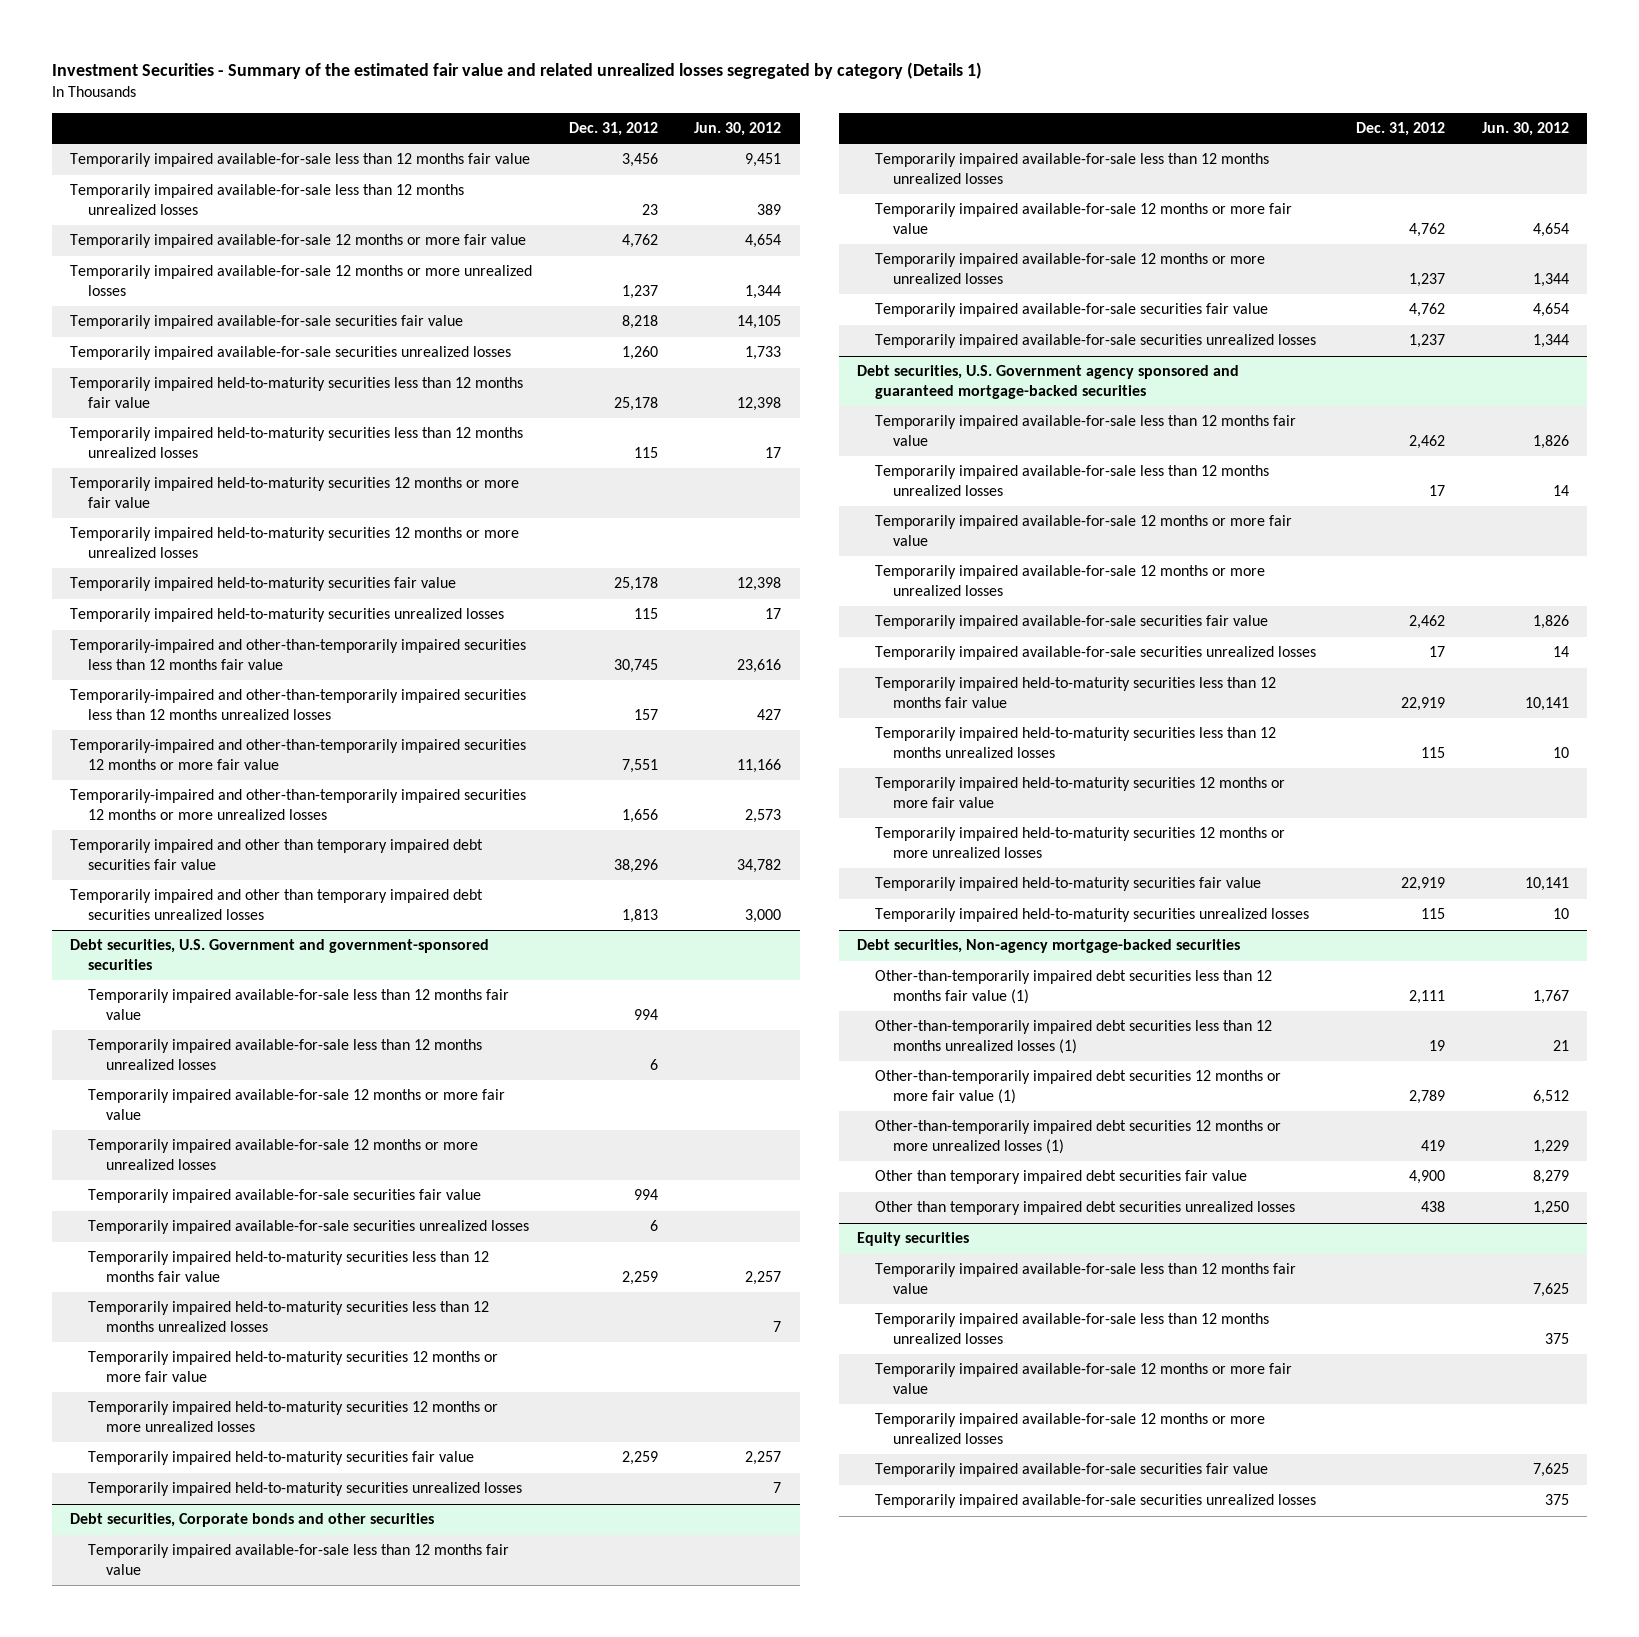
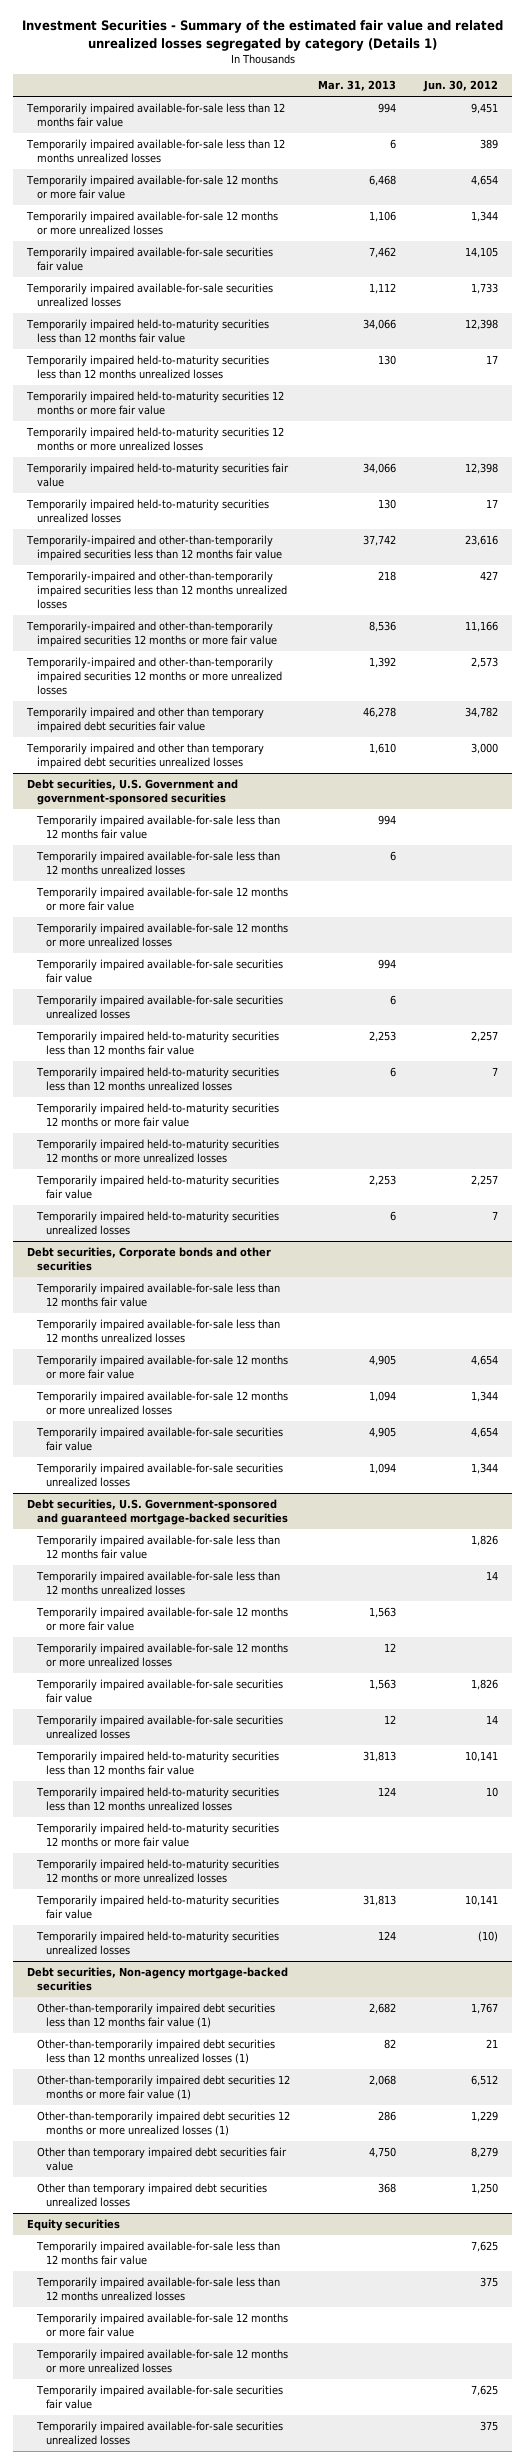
- | Dec. 31, 2012 | Jun. 30, 2012
+ | Mar. 31, 2013 | Jun. 30, 2012
- Debt securities, U.S. Government agency sponsored and guaranteed mortgage-backed securities
+ Debt securities, U.S. Government-sponsored and guaranteed mortgage-backed securities
- Temporarily impaired held-to-maturity securities unrealized losses | 115 | 10
+ Temporarily impaired held-to-maturity securities unrealized losses | 124 | (10)

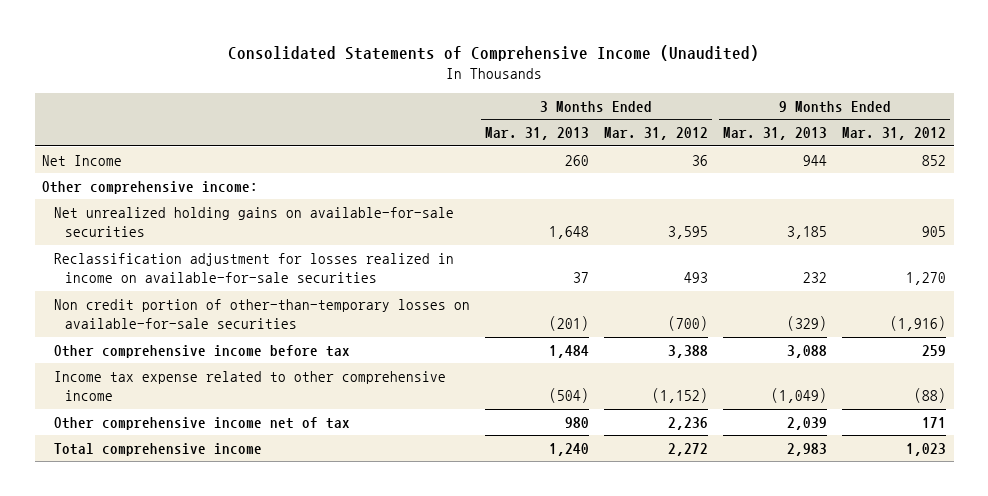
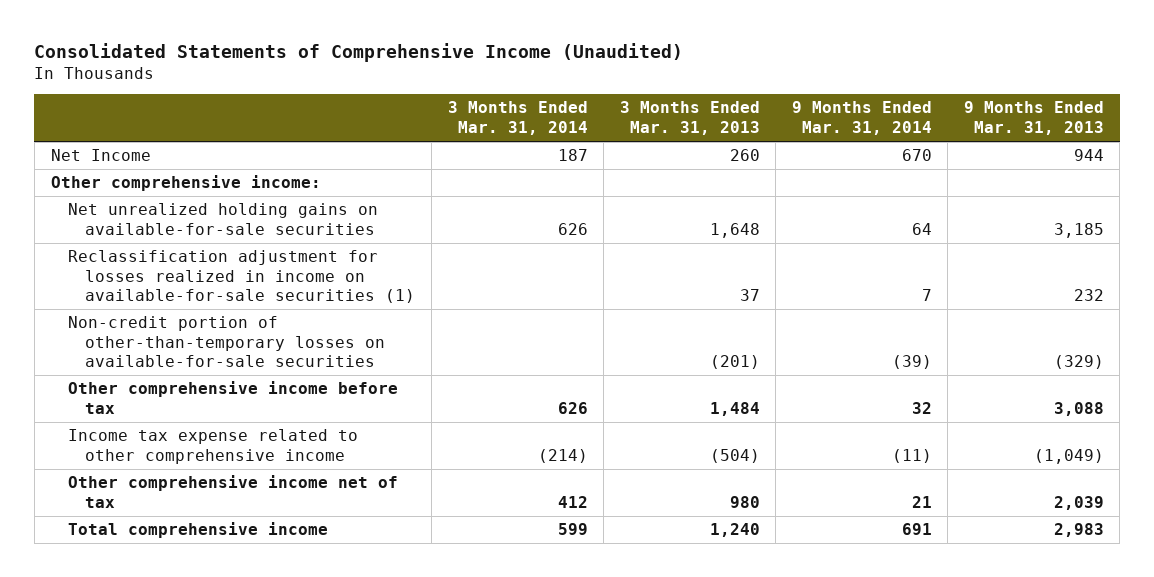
- | 3 Months Ended Mar. 31, 2013 | 3 Months Ended Mar. 31, 2012 | 9 Months Ended Mar. 31, 2013 | 9 Months Ended Mar. 31, 2012
+ | 3 Months Ended Mar. 31, 2014 | 3 Months Ended Mar. 31, 2013 | 9 Months Ended Mar. 31, 2014 | 9 Months Ended Mar. 31, 2013
- Reclassification adjustment for losses realized in income on available-for-sale securities | 37 | 493 | 232 | 1,270
- Non credit portion of other-than-temporary losses on available-for-sale securities | (201) | (700) | (329) | (1,916)
+ Reclassification adjustment for losses realized in income on available-for-sale securities (1) | | 37 | 7 | 232
+ Non-credit portion of other-than-temporary losses on available-for-sale securities | | (201) | (39) | (329)

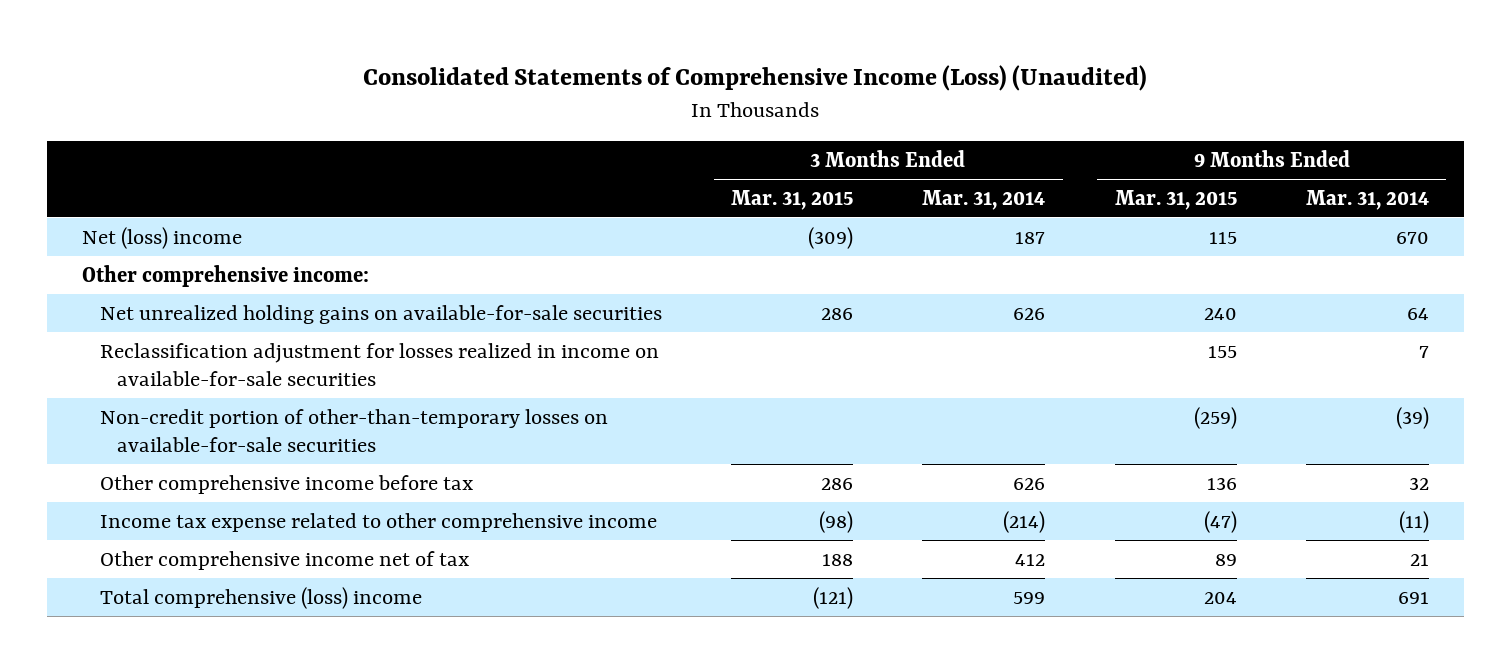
- Consolidated Statements of Comprehensive Income (Unaudited)
+ Consolidated Statements of Comprehensive Income (Loss) (Unaudited)
- | 3 Months Ended Mar. 31, 2014 | 3 Months Ended Mar. 31, 2013 | 9 Months Ended Mar. 31, 2014 | 9 Months Ended Mar. 31, 2013
+ | 3 Months Ended Mar. 31, 2015 | 3 Months Ended Mar. 31, 2014 | 9 Months Ended Mar. 31, 2015 | 9 Months Ended Mar. 31, 2014
- Net Income | 187 | 260 | 670 | 944
+ Net (loss) income | (309) | 187 | 115 | 670
- Reclassification adjustment for losses realized in income on available-for-sale securities (1) | | 37 | 7 | 232
+ Reclassification adjustment for losses realized in income on available-for-sale securities | | | 155 | 7
- Total comprehensive income | 599 | 1,240 | 691 | 2,983
+ Total comprehensive (loss) income | (121) | 599 | 204 | 691

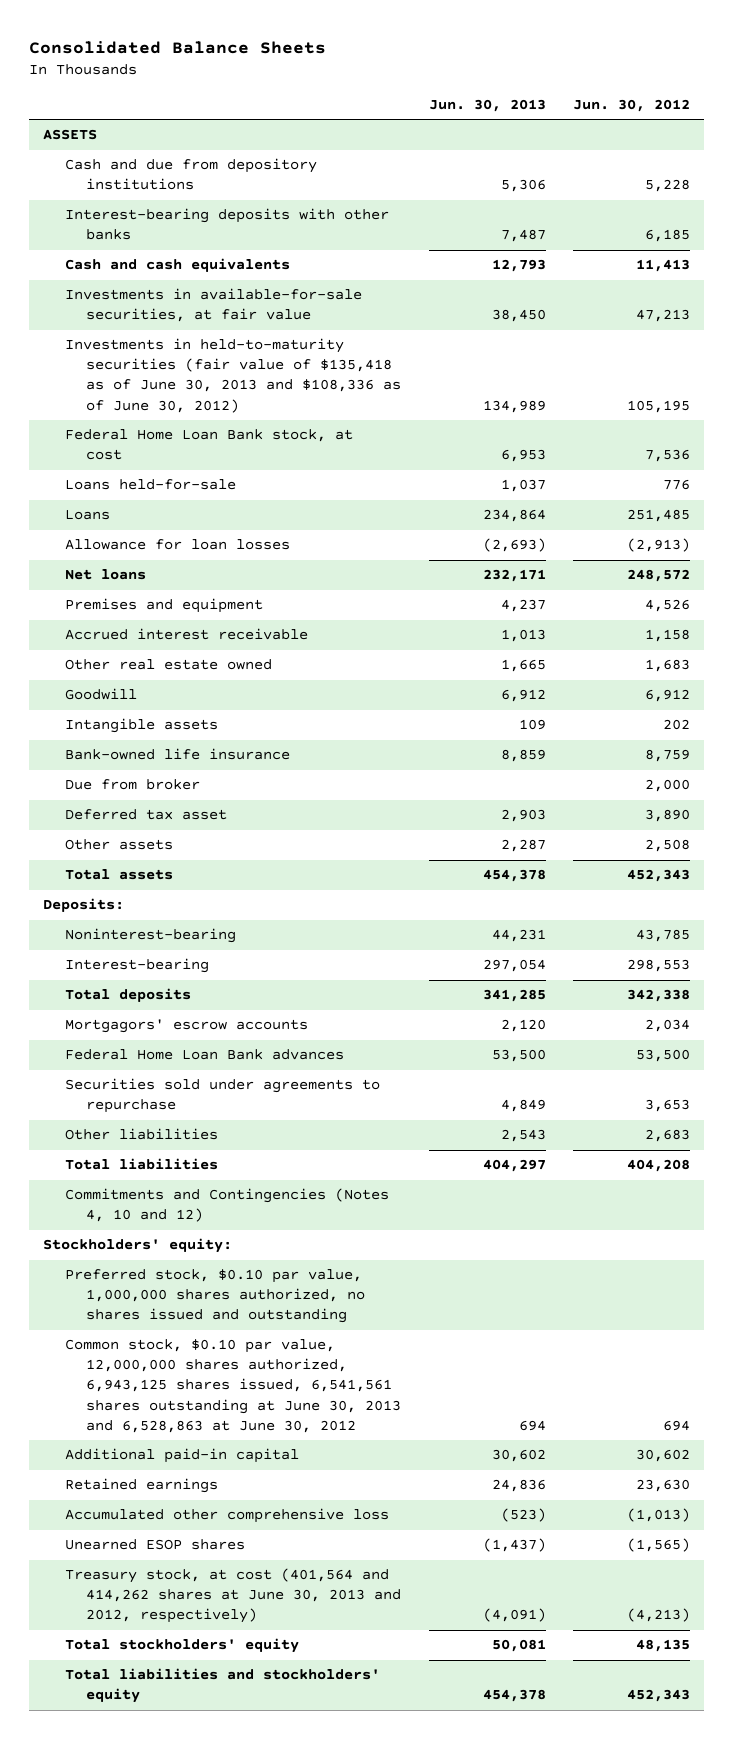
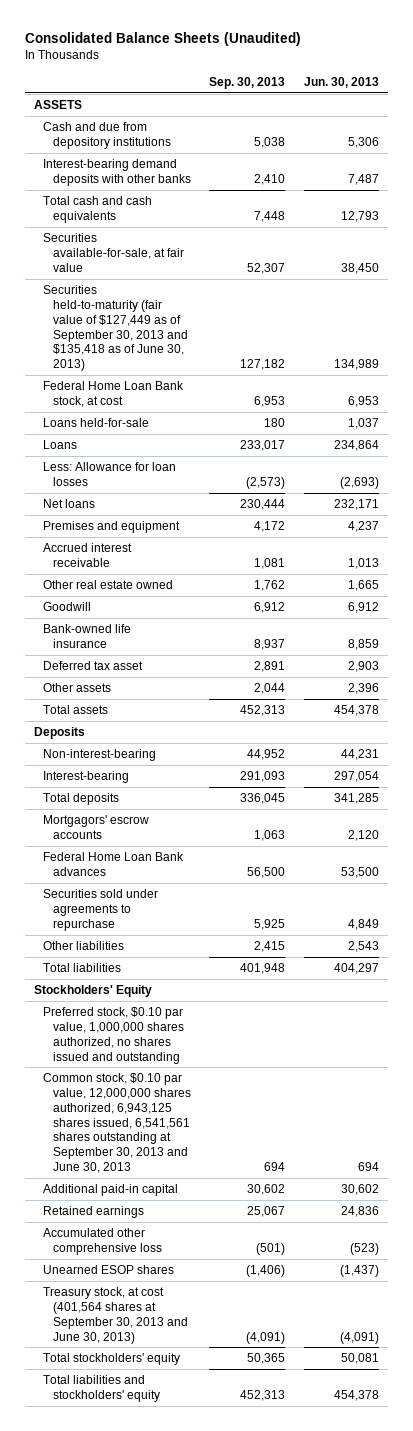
- Consolidated Balance Sheets
+ Consolidated Balance Sheets (Unaudited)
- | Jun. 30, 2013 | Jun. 30, 2012
+ | Sep. 30, 2013 | Jun. 30, 2013
- Interest-bearing deposits with other banks | 7,487 | 6,185
- Cash and cash equivalents | 12,793 | 11,413
- Investments in available-for-sale securities, at fair value | 38,450 | 47,213
- Investments in held-to-maturity securities (fair value of $135,418 as of June 30, 2013 and $108,336 as of June 30, 2012) | 134,989 | 105,195
+ Interest-bearing demand deposits with other banks | 2,410 | 7,487
+ Total cash and cash equivalents | 7,448 | 12,793
+ Securities available-for-sale, at fair value | 52,307 | 38,450
+ Securities held-to-maturity (fair value of $127,449 as of September 30, 2013 and $135,418 as of June 30, 2013) | 127,182 | 134,989
- Allowance for loan losses | (2,693) | (2,913)
+ Less: Allowance for loan losses | (2,573) | (2,693)
- Intangible assets | 109 | 202
- Due from broker | | 2,000
- Other assets | 2,287 | 2,508
+ Other assets | 2,044 | 2,396
- Deposits:
- Noninterest-bearing | 44,231 | 43,785
+ Deposits
+ Non-interest-bearing | 44,952 | 44,231
- Commitments and Contingencies (Notes 4, 10 and 12)
- Stockholders' equity:
+ Stockholders' Equity
- Common stock, $0.10 par value, 12,000,000 shares authorized, 6,943,125 shares issued, 6,541,561 shares outstanding at June 30, 2013 and 6,528,863 at June 30, 2012 | 694 | 694
+ Common stock, $0.10 par value, 12,000,000 shares authorized, 6,943,125 shares issued, 6,541,561 shares outstanding at September 30, 2013 and June 30, 2013 | 694 | 694
- Treasury stock, at cost (401,564 and 414,262 shares at June 30, 2013 and 2012, respectively) | (4,091) | (4,213)
+ Treasury stock, at cost (401,564 shares at September 30, 2013 and June 30, 2013) | (4,091) | (4,091)

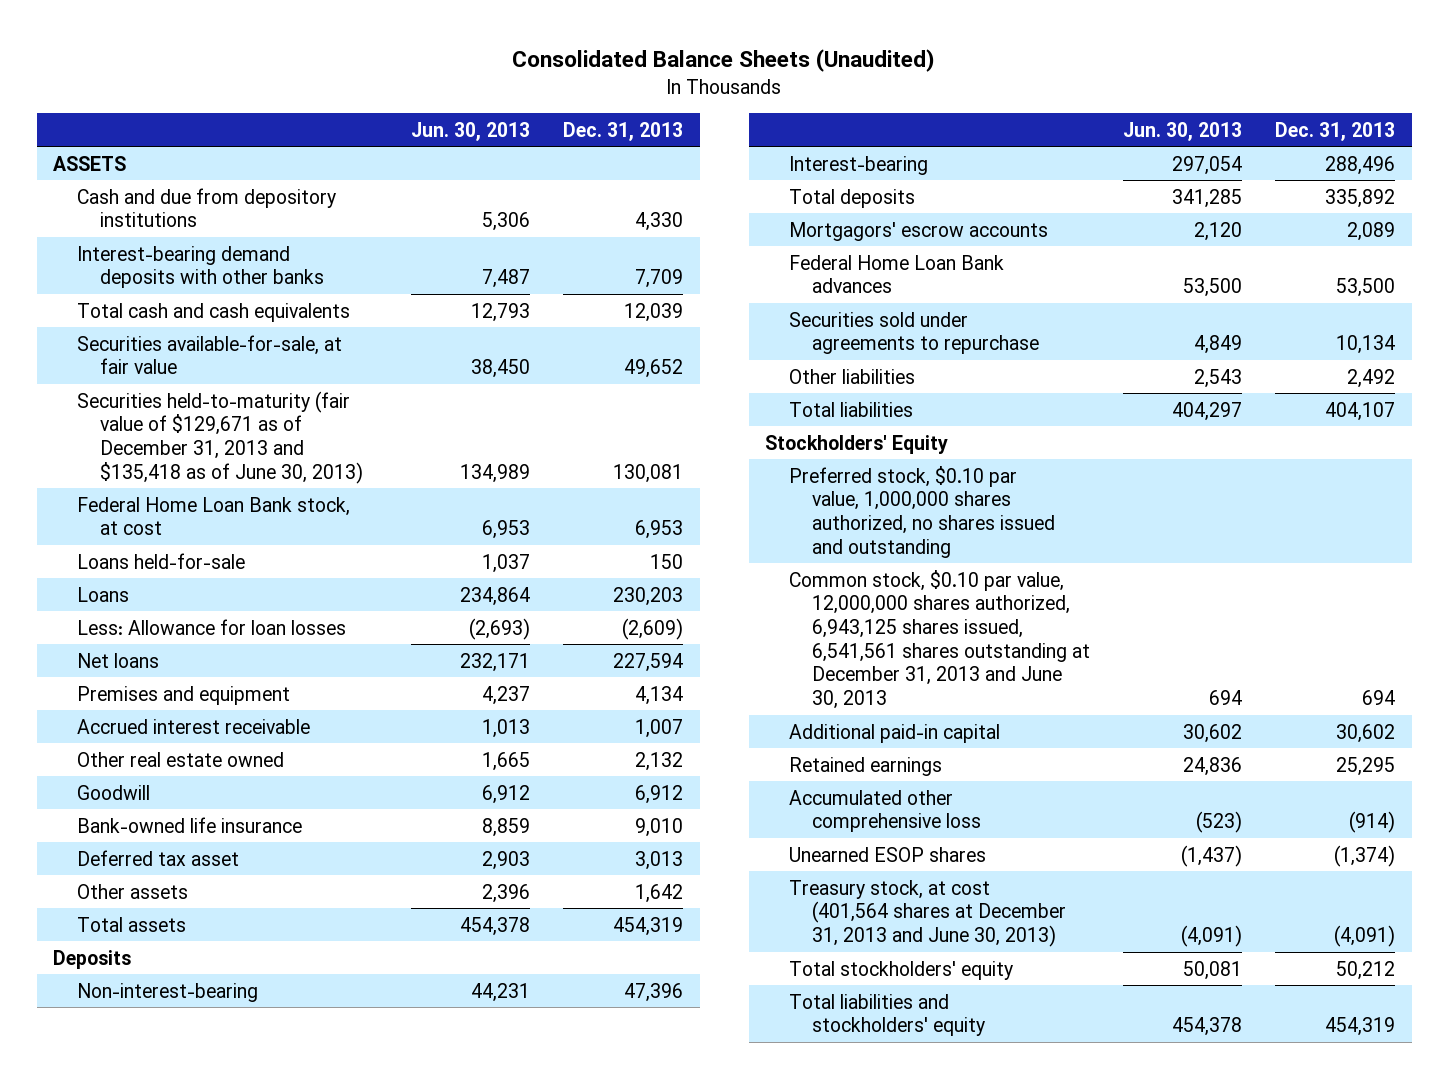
- | Sep. 30, 2013 | Jun. 30, 2013
+ | Jun. 30, 2013 | Dec. 31, 2013
- Securities held-to-maturity (fair value of $127,449 as of September 30, 2013 and $135,418 as of June 30, 2013) | 127,182 | 134,989
+ Securities held-to-maturity (fair value of $129,671 as of December 31, 2013 and $135,418 as of June 30, 2013) | 134,989 | 130,081
- Common stock, $0.10 par value, 12,000,000 shares authorized, 6,943,125 shares issued, 6,541,561 shares outstanding at September 30, 2013 and June 30, 2013 | 694 | 694
+ Common stock, $0.10 par value, 12,000,000 shares authorized, 6,943,125 shares issued, 6,541,561 shares outstanding at December 31, 2013 and June 30, 2013 | 694 | 694
- Treasury stock, at cost (401,564 shares at September 30, 2013 and June 30, 2013) | (4,091) | (4,091)
+ Treasury stock, at cost (401,564 shares at December 31, 2013 and June 30, 2013) | (4,091) | (4,091)

